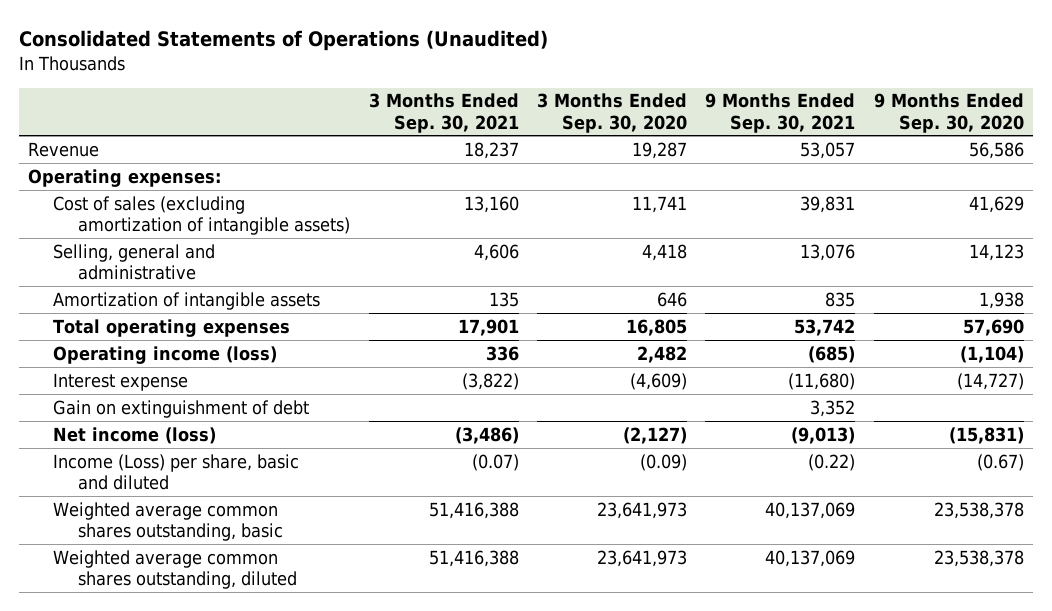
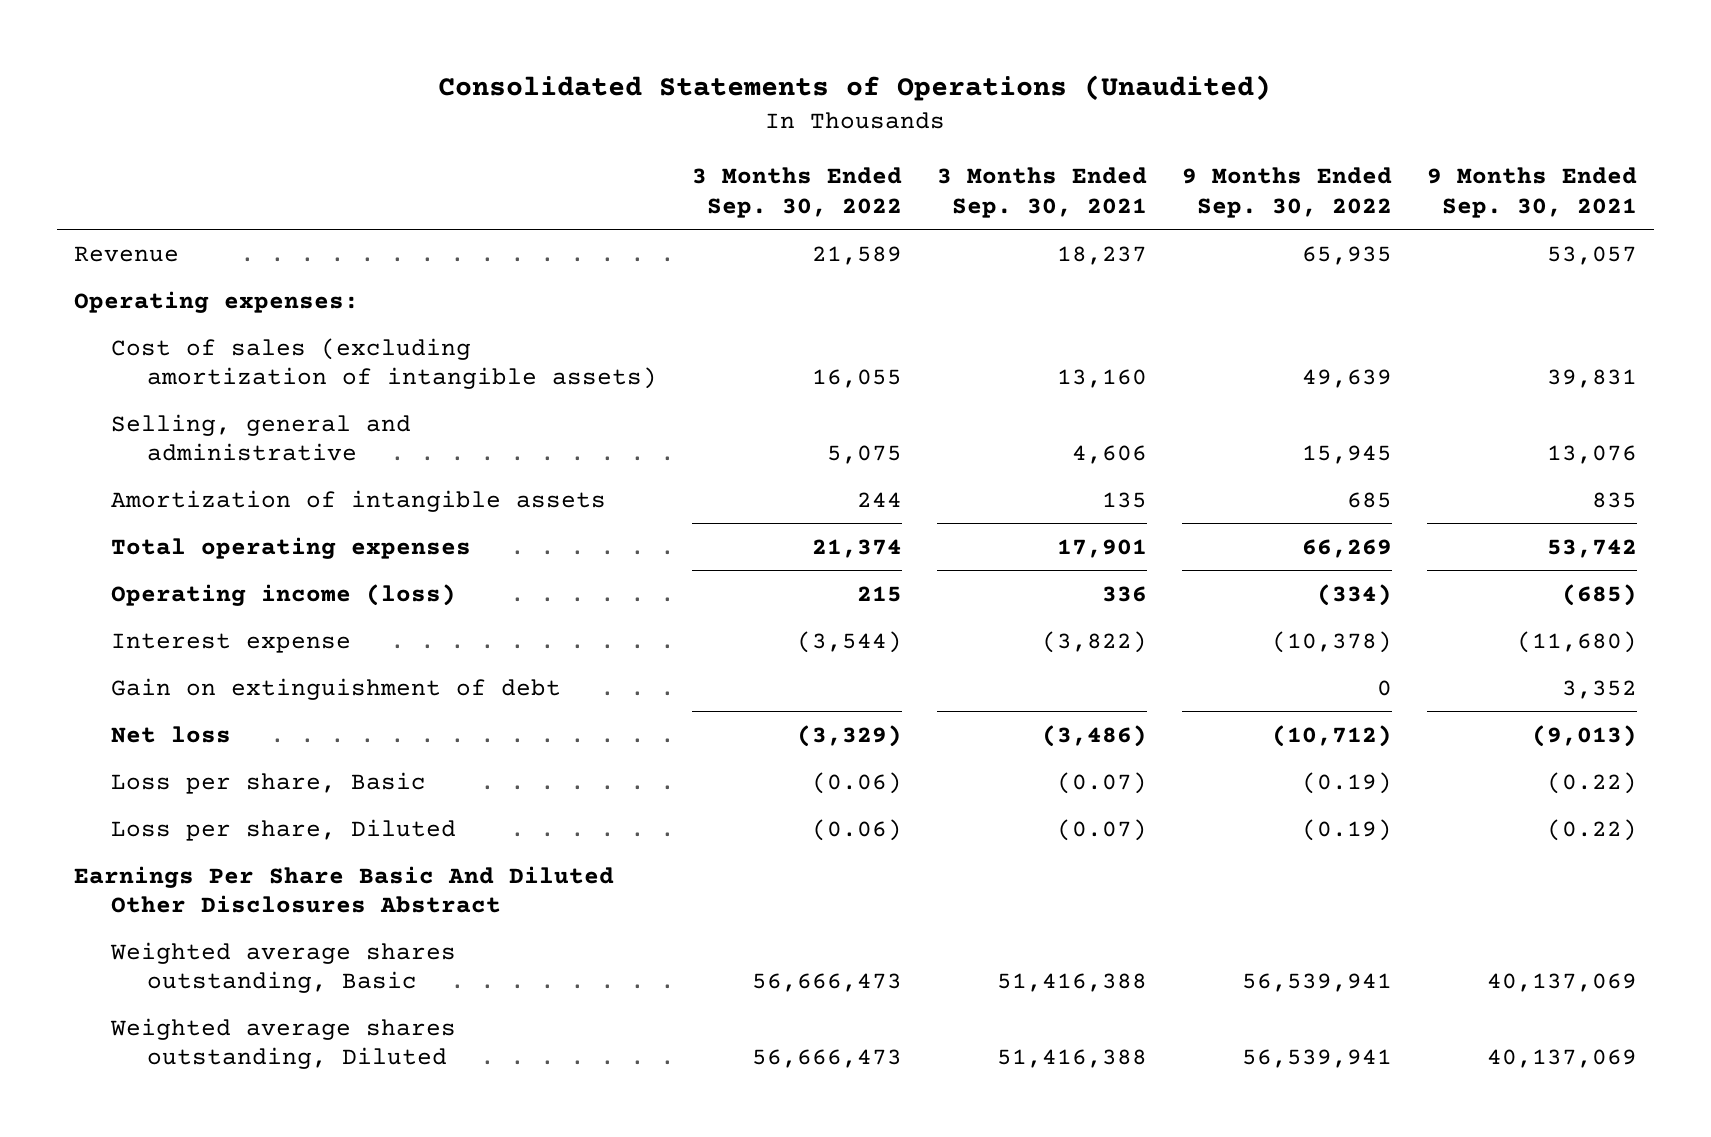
- | 3 Months Ended Sep. 30, 2021 | 3 Months Ended Sep. 30, 2020 | 9 Months Ended Sep. 30, 2021 | 9 Months Ended Sep. 30, 2020
+ | 3 Months Ended Sep. 30, 2022 | 3 Months Ended Sep. 30, 2021 | 9 Months Ended Sep. 30, 2022 | 9 Months Ended Sep. 30, 2021
- Net income (loss) | (3,486) | (2,127) | (9,013) | (15,831)
- Income (Loss) per share, basic and diluted | (0.07) | (0.09) | (0.22) | (0.67)
- Weighted average common shares outstanding, basic | 51,416,388 | 23,641,973 | 40,137,069 | 23,538,378
- Weighted average common shares outstanding, diluted | 51,416,388 | 23,641,973 | 40,137,069 | 23,538,378
+ Net loss | (3,329) | (3,486) | (10,712) | (9,013)
+ Loss per share, Basic | (0.06) | (0.07) | (0.19) | (0.22)
+ Loss per share, Diluted | (0.06) | (0.07) | (0.19) | (0.22)
+ Earnings Per Share Basic And Diluted Other Disclosures Abstract
+ Weighted average shares outstanding, Basic | 56,666,473 | 51,416,388 | 56,539,941 | 40,137,069
+ Weighted average shares outstanding, Diluted | 56,666,473 | 51,416,388 | 56,539,941 | 40,137,069

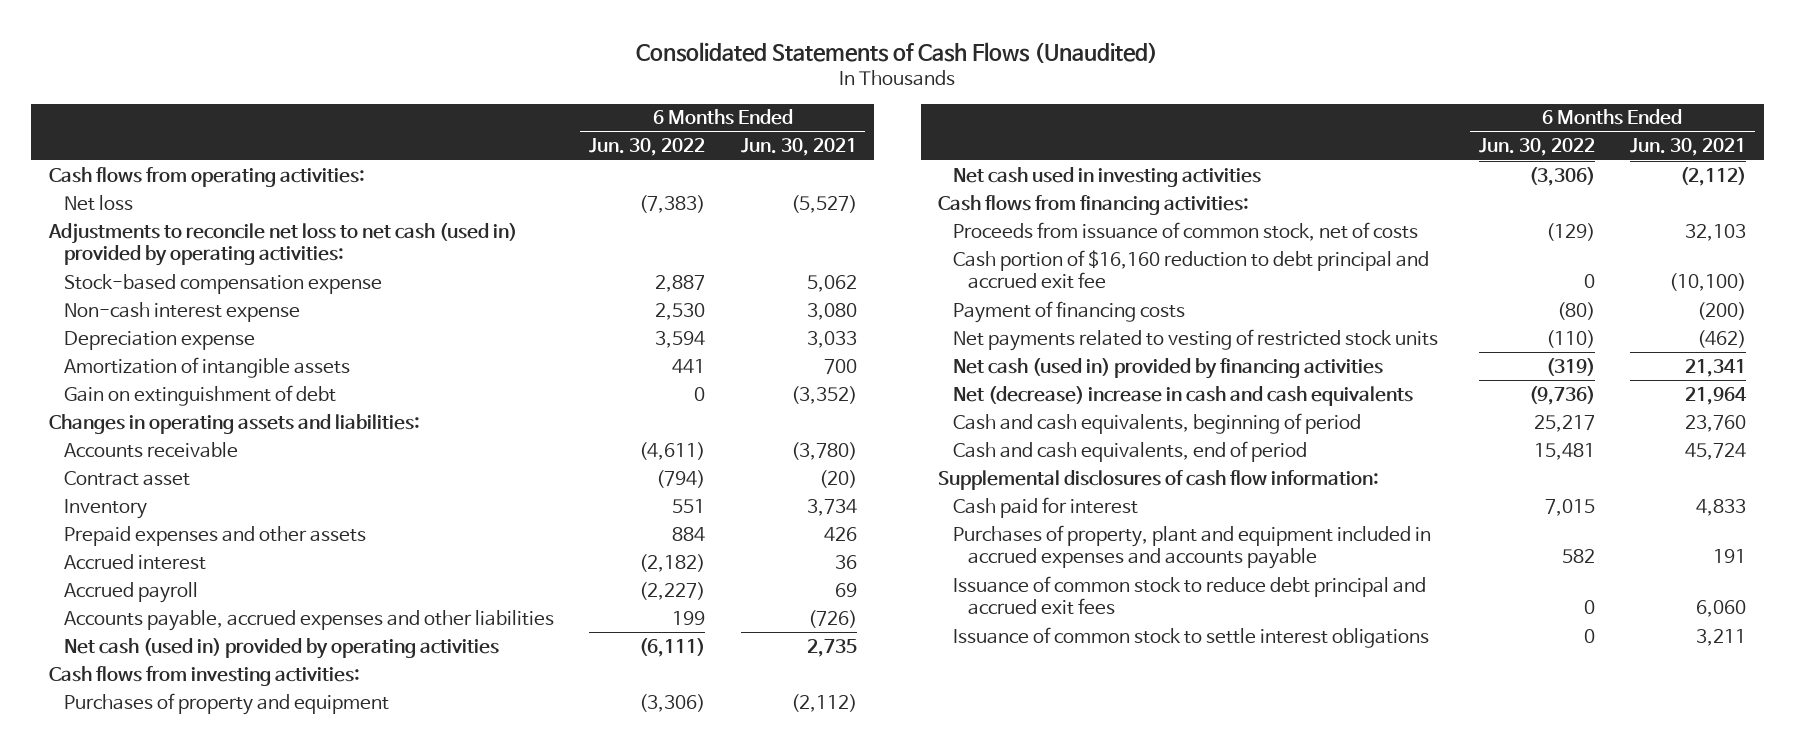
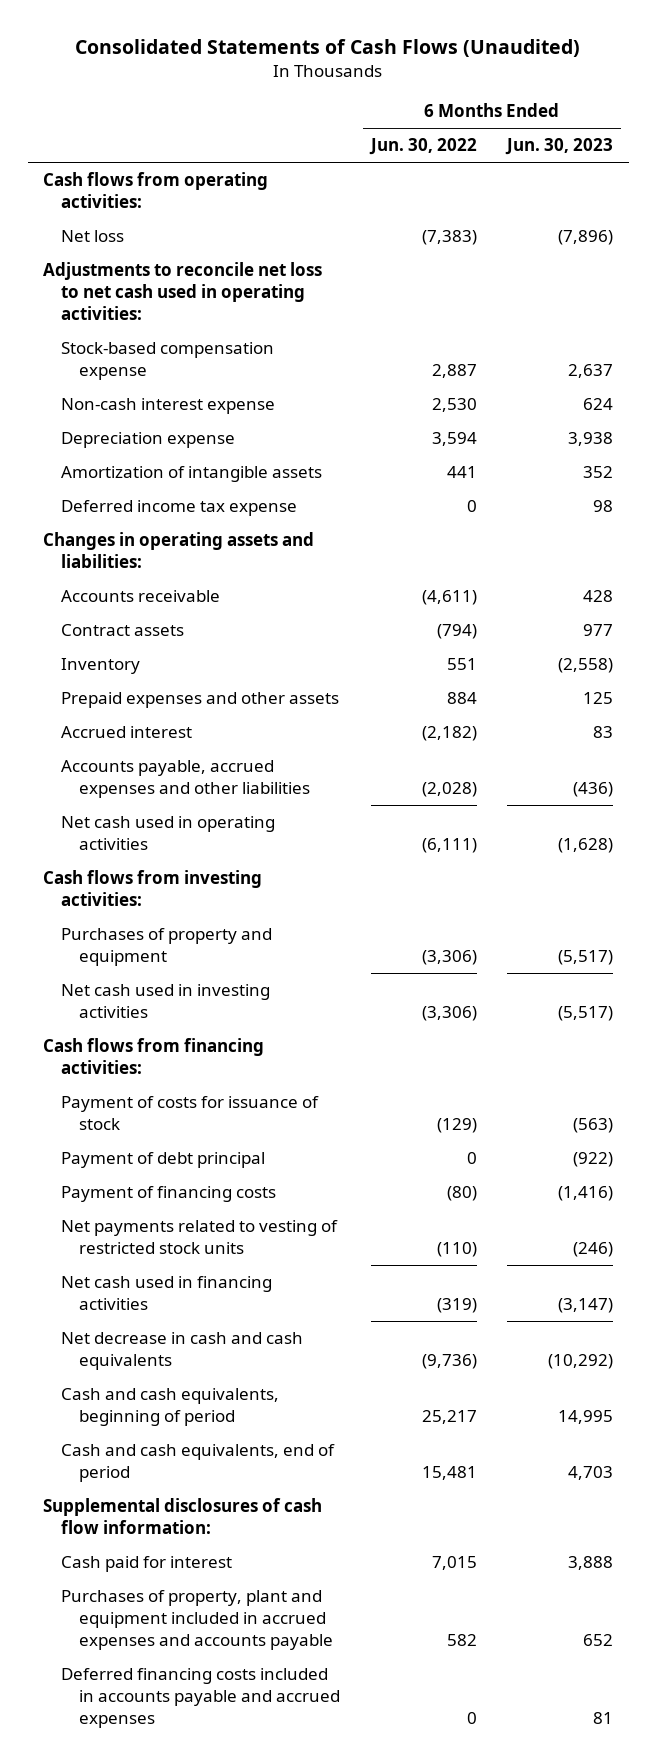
- | 6 Months Ended Jun. 30, 2022 | 6 Months Ended Jun. 30, 2021
+ | 6 Months Ended Jun. 30, 2022 | 6 Months Ended Jun. 30, 2023
- Adjustments to reconcile net loss to net cash (used in) provided by operating activities:
+ Adjustments to reconcile net loss to net cash used in operating activities:
- Gain on extinguishment of debt | 0 | (3,352)
+ Deferred income tax expense | 0 | 98
- Contract asset | (794) | (20)
+ Contract assets | (794) | 977
- Accrued payroll | (2,227) | 69
- Accounts payable, accrued expenses and other liabilities | 199 | (726)
- Net cash (used in) provided by operating activities | (6,111) | 2,735
+ Accounts payable, accrued expenses and other liabilities | (2,028) | (436)
+ Net cash used in operating activities | (6,111) | (1,628)
- Proceeds from issuance of common stock, net of costs | (129) | 32,103
- Cash portion of $16,160 reduction to debt principal and accrued exit fee | 0 | (10,100)
+ Payment of costs for issuance of stock | (129) | (563)
+ Payment of debt principal | 0 | (922)
- Net cash (used in) provided by financing activities | (319) | 21,341
- Net (decrease) increase in cash and cash equivalents | (9,736) | 21,964
+ Net cash used in financing activities | (319) | (3,147)
+ Net decrease in cash and cash equivalents | (9,736) | (10,292)
- Issuance of common stock to reduce debt principal and accrued exit fees | 0 | 6,060
- Issuance of common stock to settle interest obligations | 0 | 3,211
+ Deferred financing costs included in accounts payable and accrued expenses | 0 | 81

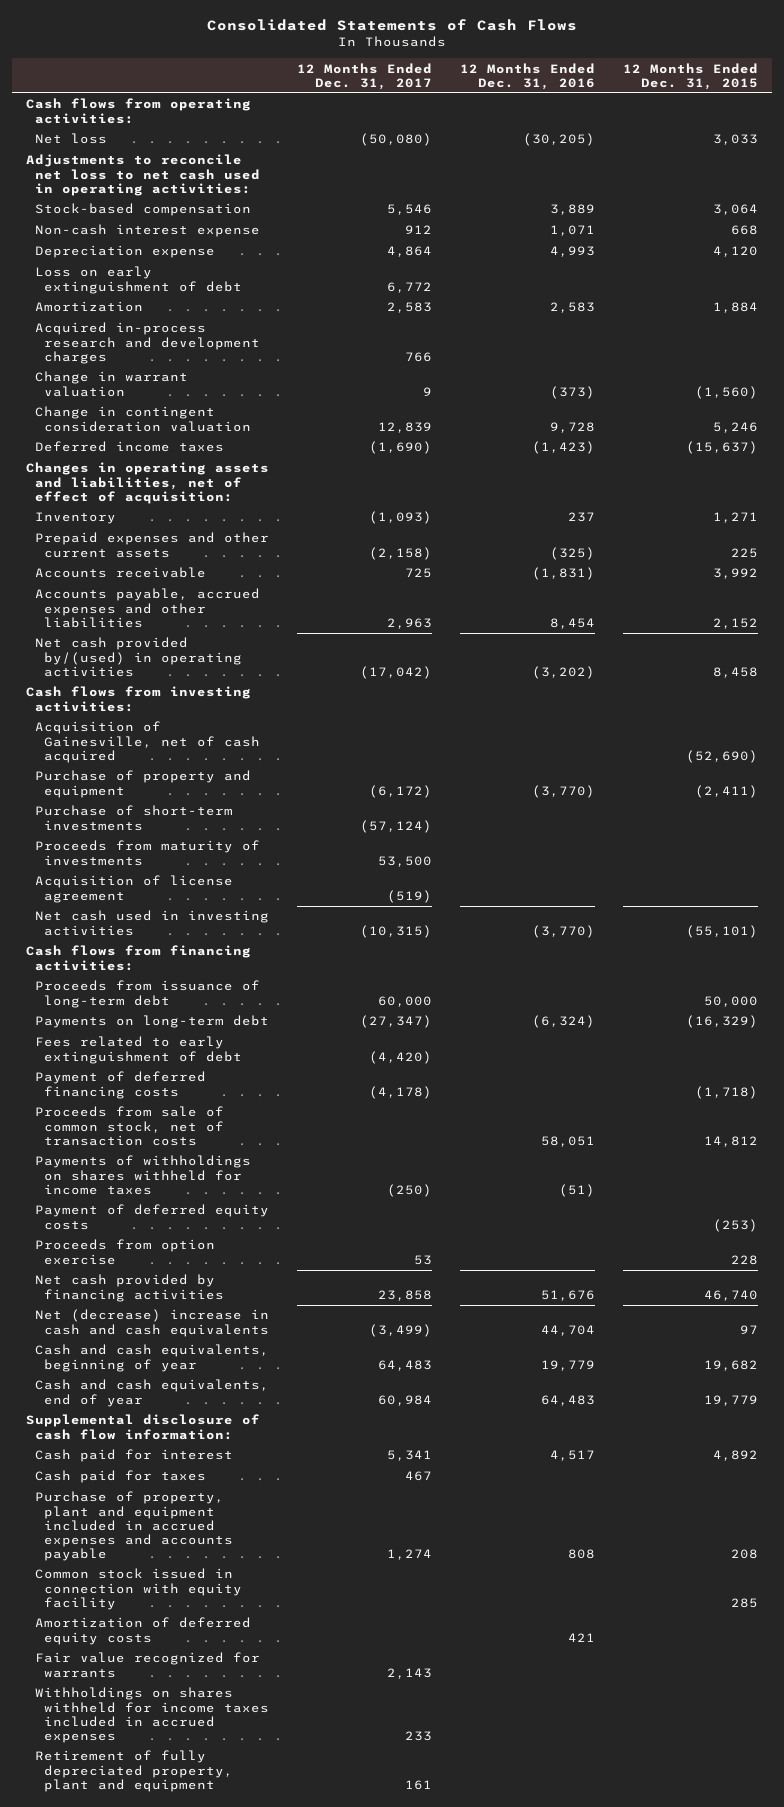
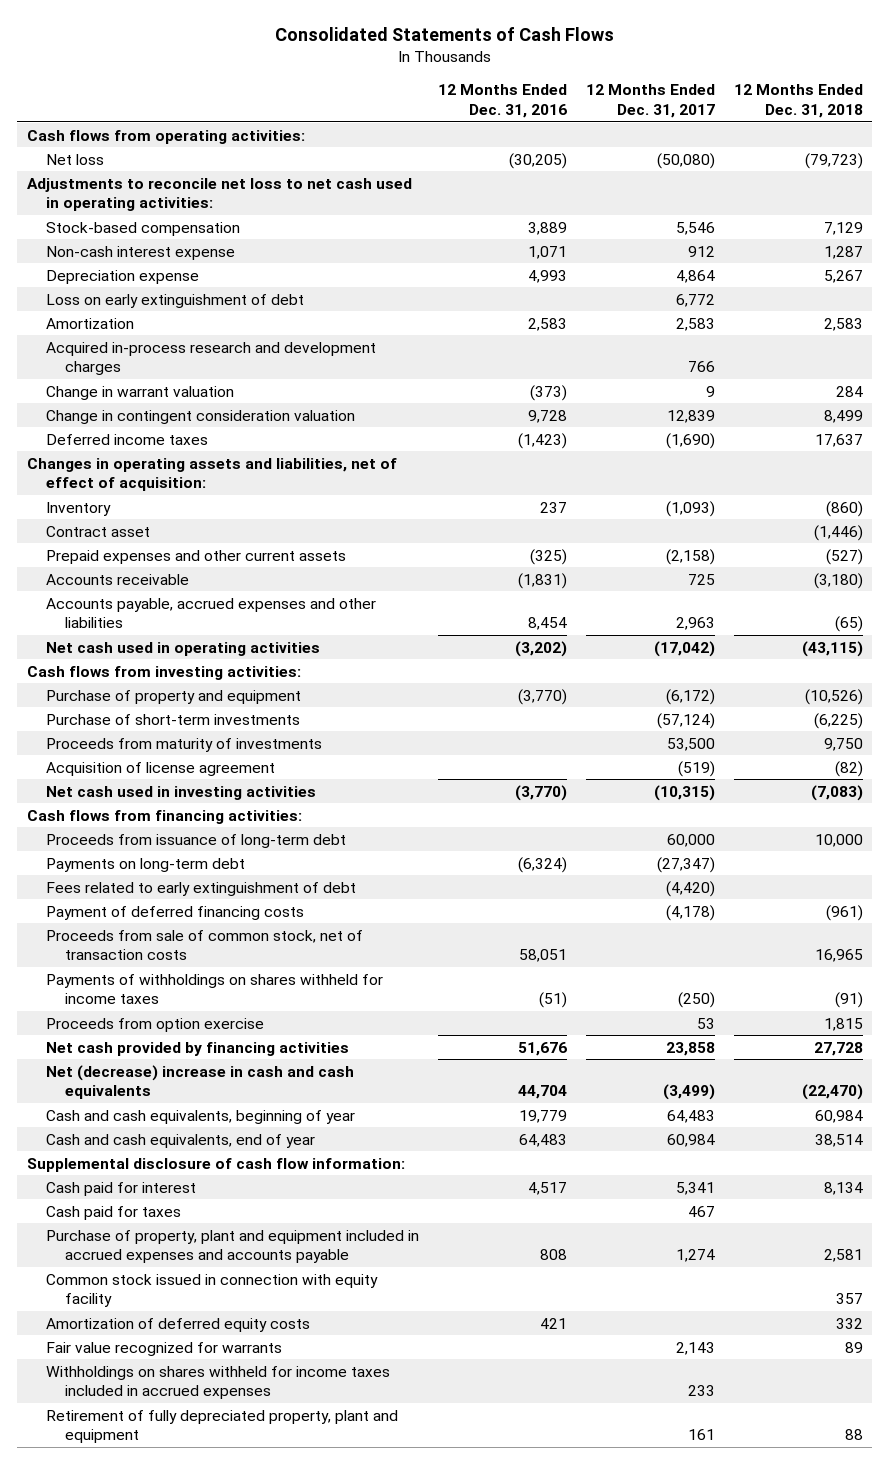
- | 12 Months Ended Dec. 31, 2017 | 12 Months Ended Dec. 31, 2016 | 12 Months Ended Dec. 31, 2015
+ | 12 Months Ended Dec. 31, 2016 | 12 Months Ended Dec. 31, 2017 | 12 Months Ended Dec. 31, 2018
+ Contract asset | | | (1,446)
- Net cash provided by/(used) in operating activities | (17,042) | (3,202) | 8,458
+ Net cash used in operating activities | (3,202) | (17,042) | (43,115)
- Acquisition of Gainesville, net of cash acquired | | | (52,690)
- Payment of deferred equity costs | | | (253)

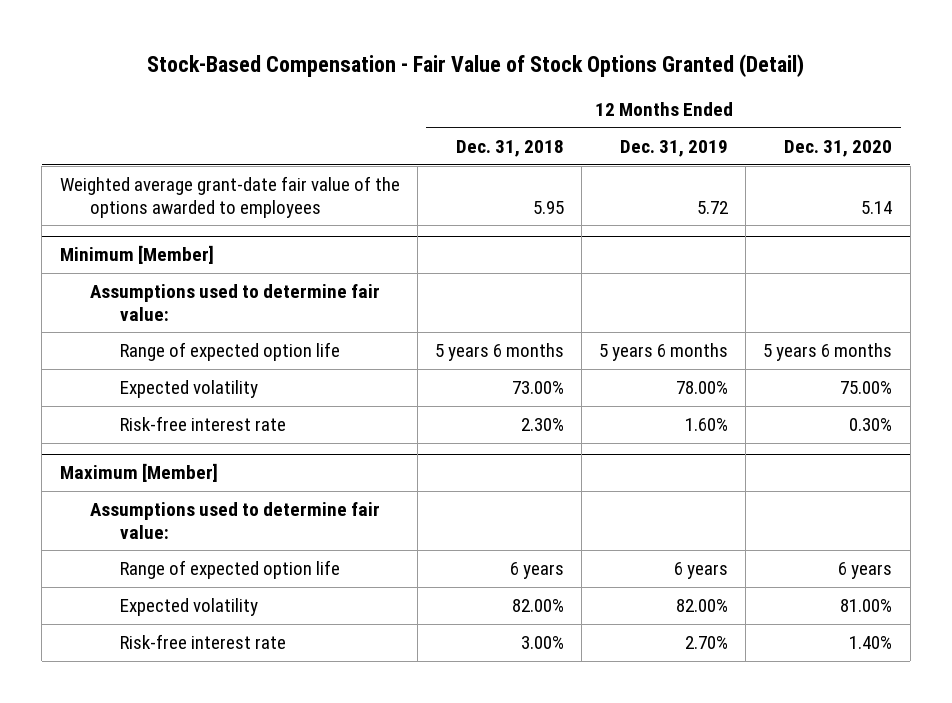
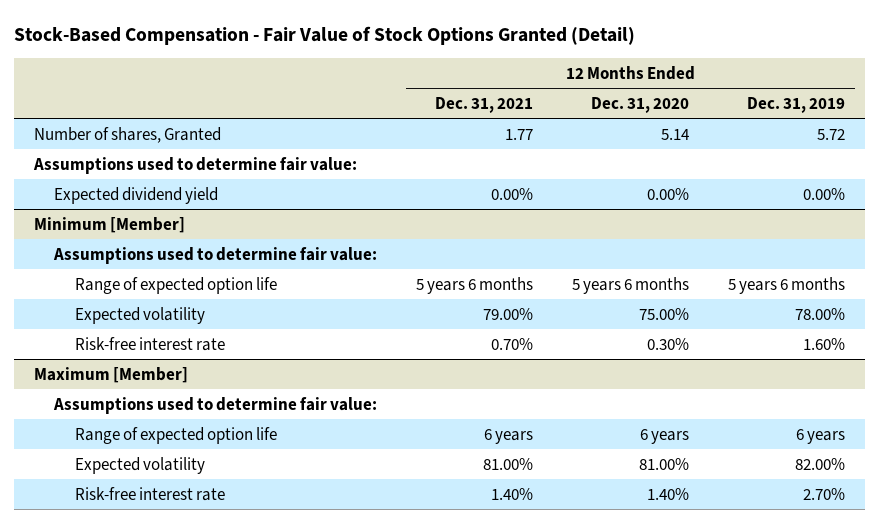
- | 12 Months Ended Dec. 31, 2018 | 12 Months Ended Dec. 31, 2019 | 12 Months Ended Dec. 31, 2020
+ | 12 Months Ended Dec. 31, 2021 | 12 Months Ended Dec. 31, 2020 | 12 Months Ended Dec. 31, 2019
- Weighted average grant-date fair value of the options awarded to employees | 5.95 | 5.72 | 5.14
+ Number of shares, Granted | 1.77 | 5.14 | 5.72
+ Assumptions used to determine fair value:
+ Expected dividend yield | 0.00% | 0.00% | 0.00%

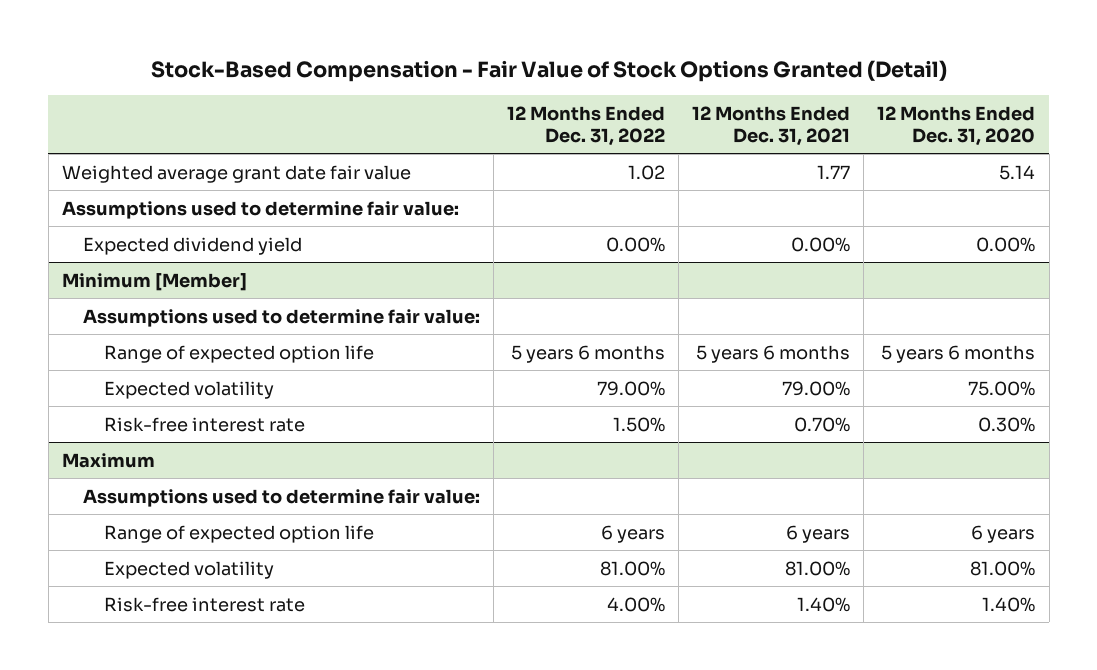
- | 12 Months Ended Dec. 31, 2021 | 12 Months Ended Dec. 31, 2020 | 12 Months Ended Dec. 31, 2019
+ | 12 Months Ended Dec. 31, 2022 | 12 Months Ended Dec. 31, 2021 | 12 Months Ended Dec. 31, 2020
- Number of shares, Granted | 1.77 | 5.14 | 5.72
+ Weighted average grant date fair value | 1.02 | 1.77 | 5.14
- Maximum [Member]
+ Maximum

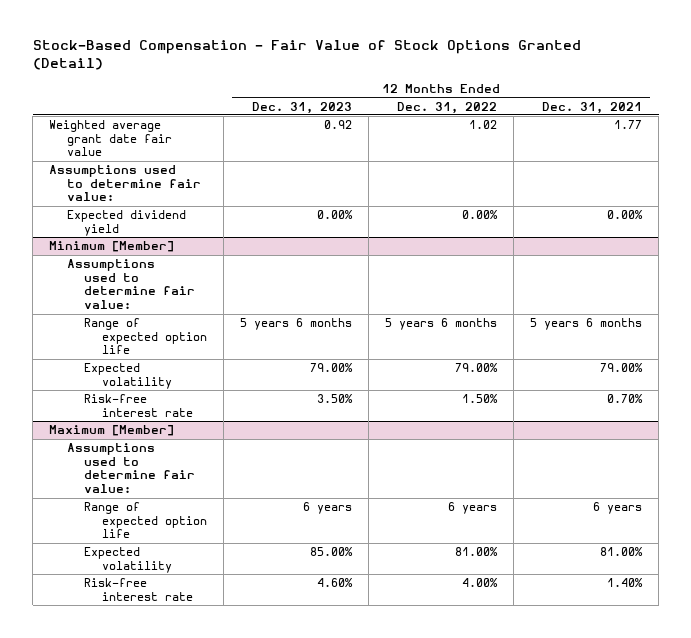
- | 12 Months Ended Dec. 31, 2022 | 12 Months Ended Dec. 31, 2021 | 12 Months Ended Dec. 31, 2020
+ | 12 Months Ended Dec. 31, 2023 | 12 Months Ended Dec. 31, 2022 | 12 Months Ended Dec. 31, 2021
- Maximum
+ Maximum [Member]

